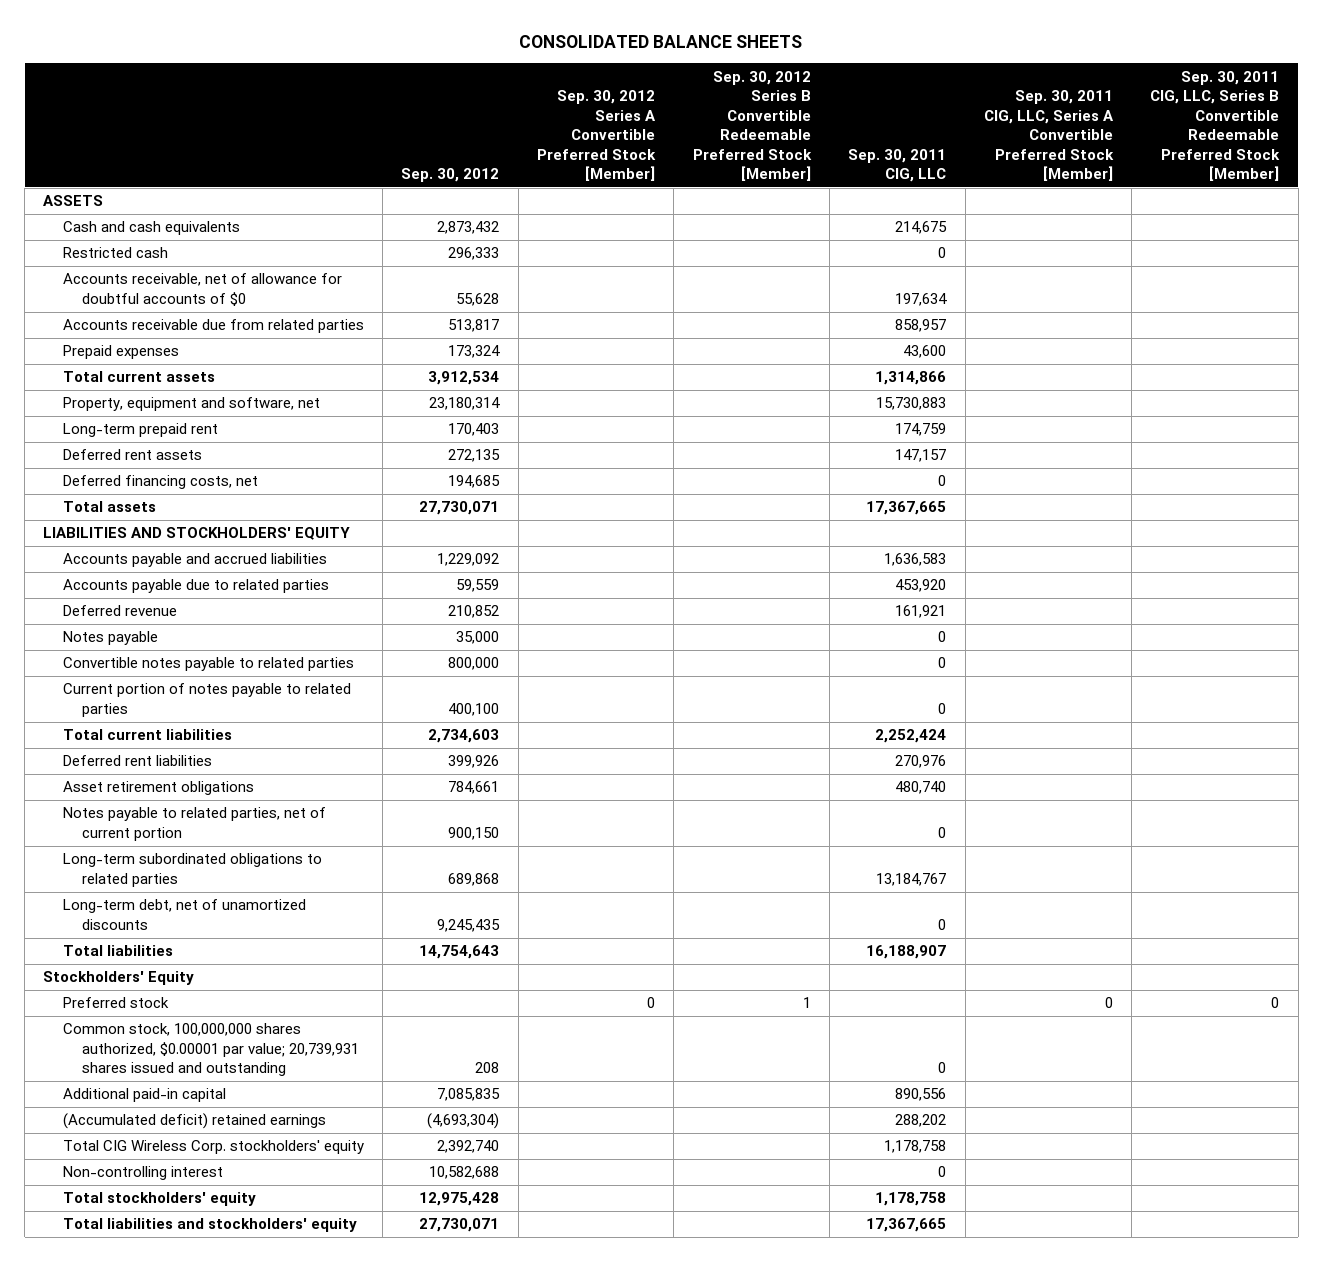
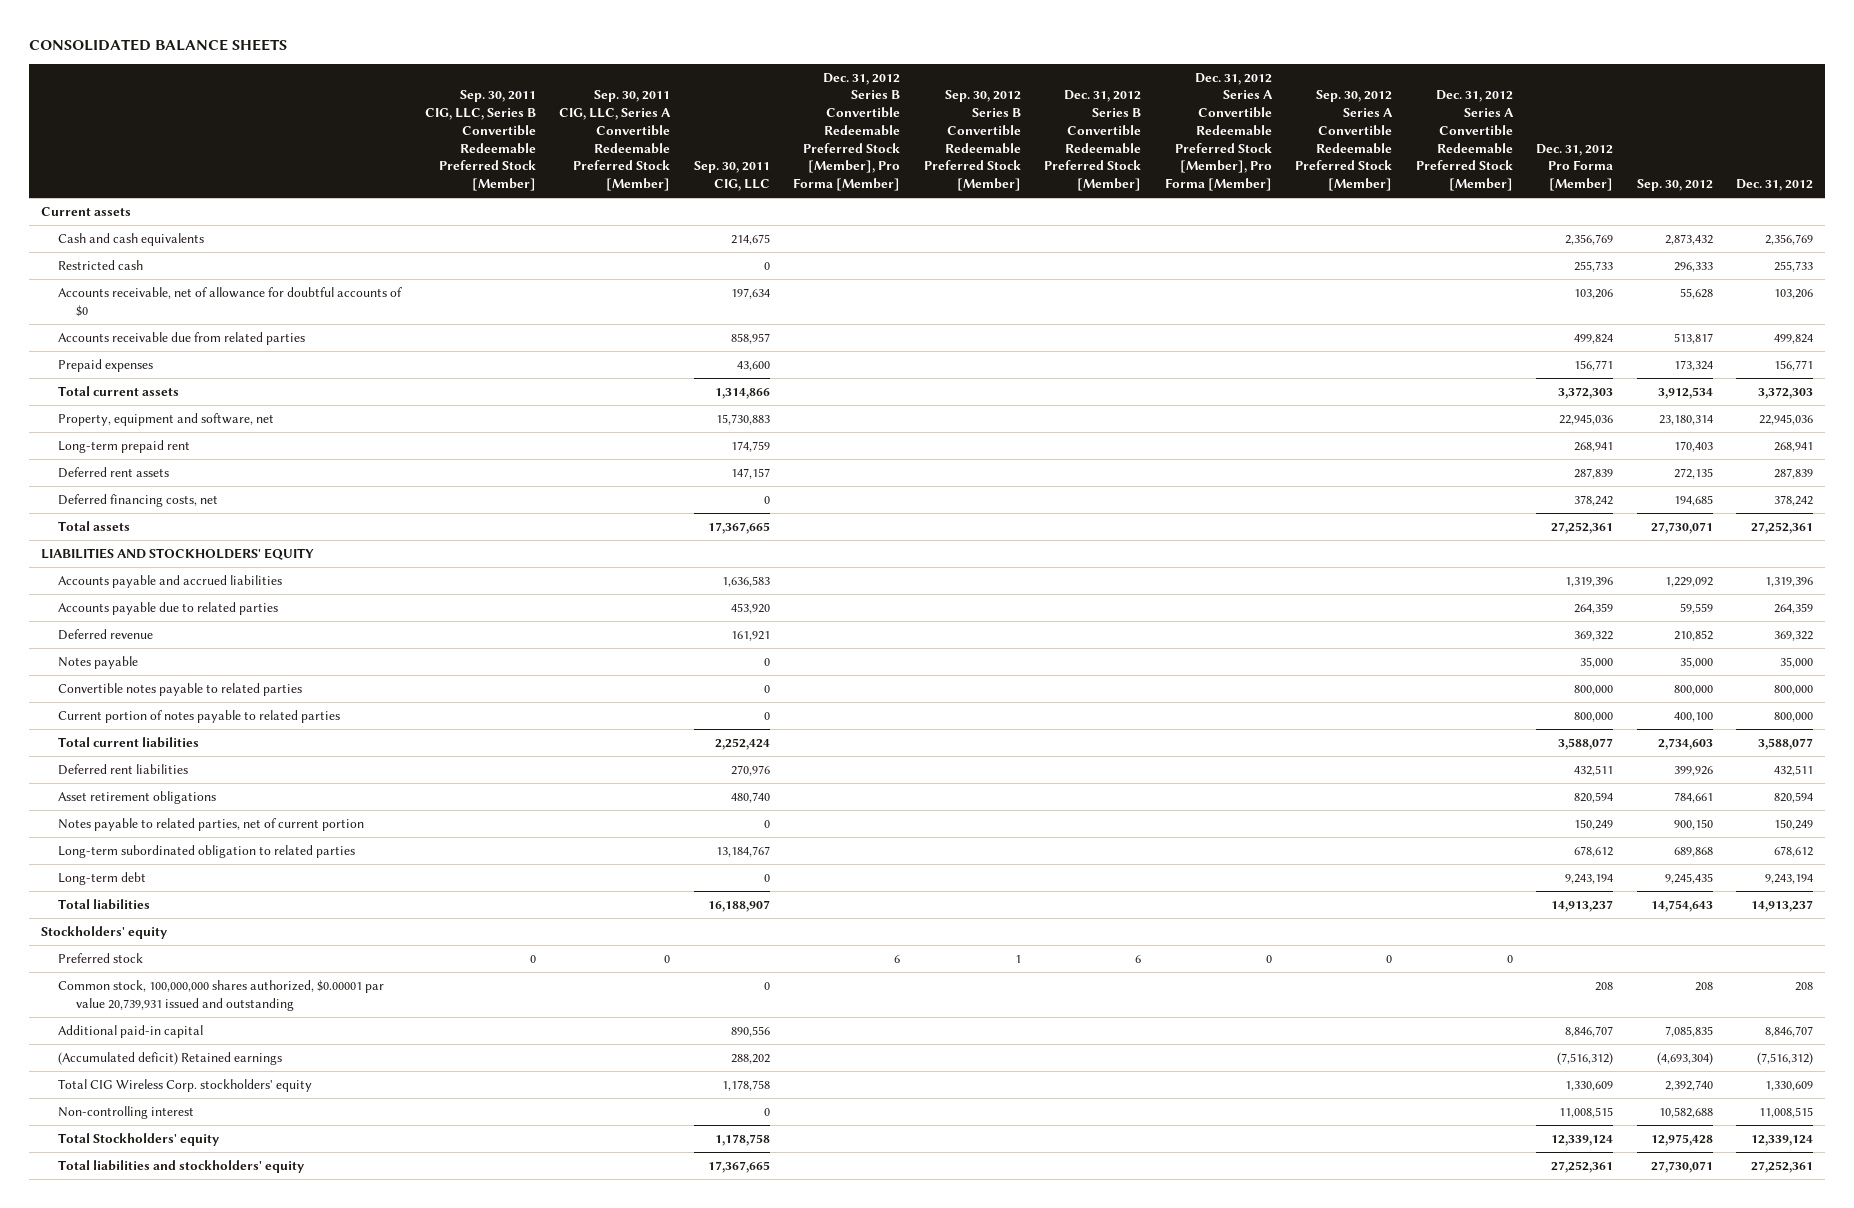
- | Sep. 30, 2012 | Sep. 30, 2012 Series A Convertible Preferred Stock [Member] | Sep. 30, 2012 Series B Convertible Redeemable Preferred Stock [Member] | Sep. 30, 2011 CIG, LLC | Sep. 30, 2011 CIG, LLC, Series A Convertible Preferred Stock [Member] | Sep. 30, 2011 CIG, LLC, Series B Convertible Redeemable Preferred Stock [Member]
+ | Sep. 30, 2011 CIG, LLC, Series B Convertible Redeemable Preferred Stock [Member] | Sep. 30, 2011 CIG, LLC, Series A Convertible Redeemable Preferred Stock [Member] | Sep. 30, 2011 CIG, LLC | Dec. 31, 2012 Series B Convertible Redeemable Preferred Stock [Member], Pro Forma [Member] | Sep. 30, 2012 Series B Convertible Redeemable Preferred Stock [Member] | Dec. 31, 2012 Series B Convertible Redeemable Preferred Stock [Member] | Dec. 31, 2012 Series A Convertible Redeemable Preferred Stock [Member], Pro Forma [Member] | Sep. 30, 2012 Series A Convertible Redeemable Preferred Stock [Member] | Dec. 31, 2012 Series A Convertible Redeemable Preferred Stock [Member] | Dec. 31, 2012 Pro Forma [Member] | Sep. 30, 2012 | Dec. 31, 2012
- ASSETS
+ Current assets
- Long-term subordinated obligations to related parties | 689,868 | | | 13,184,767 | |
- Long-term debt, net of unamortized discounts | 9,245,435 | | | 0 | |
+ Long-term subordinated obligation to related parties | | | 13,184,767 | | | | | | | 678,612 | 689,868 | 678,612
+ Long-term debt | | | 0 | | | | | | | 9,243,194 | 9,245,435 | 9,243,194
- Stockholders' Equity
+ Stockholders' equity
- Common stock, 100,000,000 shares authorized, $0.00001 par value; 20,739,931 shares issued and outstanding | 208 | | | 0 | |
+ Common stock, 100,000,000 shares authorized, $0.00001 par value 20,739,931 issued and outstanding | | | 0 | | | | | | | 208 | 208 | 208
- (Accumulated deficit) retained earnings | (4,693,304) | | | 288,202 | |
+ (Accumulated deficit) Retained earnings | | | 288,202 | | | | | | | (7,516,312) | (4,693,304) | (7,516,312)
- Total stockholders' equity | 12,975,428 | | | 1,178,758 | |
+ Total Stockholders' equity | | | 1,178,758 | | | | | | | 12,339,124 | 12,975,428 | 12,339,124

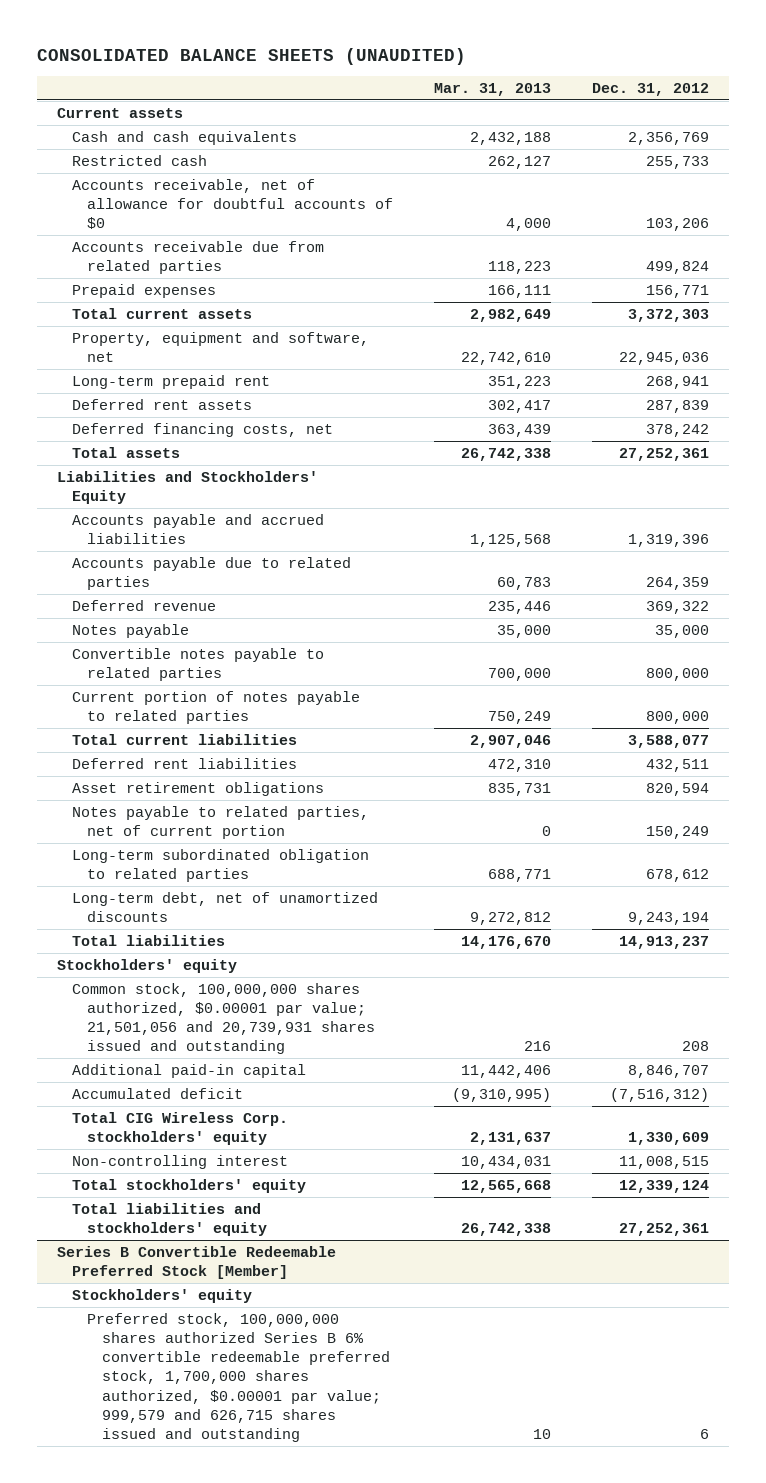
- CONSOLIDATED BALANCE SHEETS
+ CONSOLIDATED BALANCE SHEETS (UNAUDITED)
- | Sep. 30, 2011 CIG, LLC, Series B Convertible Redeemable Preferred Stock [Member] | Sep. 30, 2011 CIG, LLC, Series A Convertible Redeemable Preferred Stock [Member] | Sep. 30, 2011 CIG, LLC | Dec. 31, 2012 Series B Convertible Redeemable Preferred Stock [Member], Pro Forma [Member] | Sep. 30, 2012 Series B Convertible Redeemable Preferred Stock [Member] | Dec. 31, 2012 Series B Convertible Redeemable Preferred Stock [Member] | Dec. 31, 2012 Series A Convertible Redeemable Preferred Stock [Member], Pro Forma [Member] | Sep. 30, 2012 Series A Convertible Redeemable Preferred Stock [Member] | Dec. 31, 2012 Series A Convertible Redeemable Preferred Stock [Member] | Dec. 31, 2012 Pro Forma [Member] | Sep. 30, 2012 | Dec. 31, 2012
+ | Mar. 31, 2013 | Dec. 31, 2012
- LIABILITIES AND STOCKHOLDERS' EQUITY
+ Liabilities and Stockholders' Equity
- Long-term debt | | | 0 | | | | | | | 9,243,194 | 9,245,435 | 9,243,194
+ Long-term debt, net of unamortized discounts | 9,272,812 | 9,243,194
- Preferred stock | 0 | 0 | | 6 | 1 | 6 | 0 | 0 | 0 | | |
- Common stock, 100,000,000 shares authorized, $0.00001 par value 20,739,931 issued and outstanding | | | 0 | | | | | | | 208 | 208 | 208
+ Common stock, 100,000,000 shares authorized, $0.00001 par value; 21,501,056 and 20,739,931 shares issued and outstanding | 216 | 208
- (Accumulated deficit) Retained earnings | | | 288,202 | | | | | | | (7,516,312) | (4,693,304) | (7,516,312)
+ Accumulated deficit | (9,310,995) | (7,516,312)
- Total Stockholders' equity | | | 1,178,758 | | | | | | | 12,339,124 | 12,975,428 | 12,339,124
+ Total stockholders' equity | 12,565,668 | 12,339,124
+ Series B Convertible Redeemable Preferred Stock [Member]
+ Stockholders' equity
+ Preferred stock, 100,000,000 shares authorized Series B 6% convertible redeemable preferred stock, 1,700,000 shares authorized, $0.00001 par value; 999,579 and 626,715 shares issued and outstanding | 10 | 6

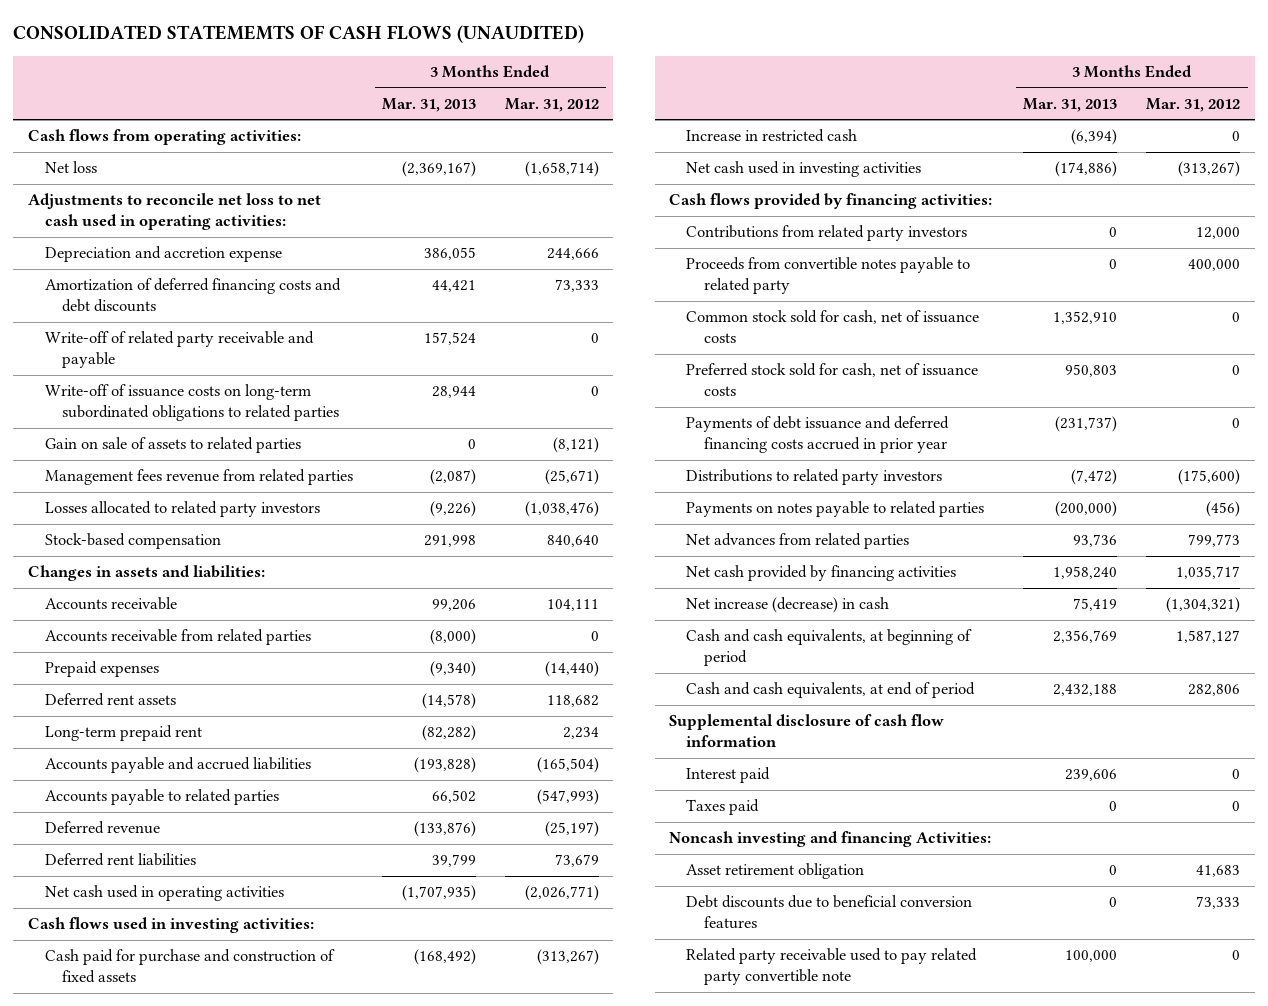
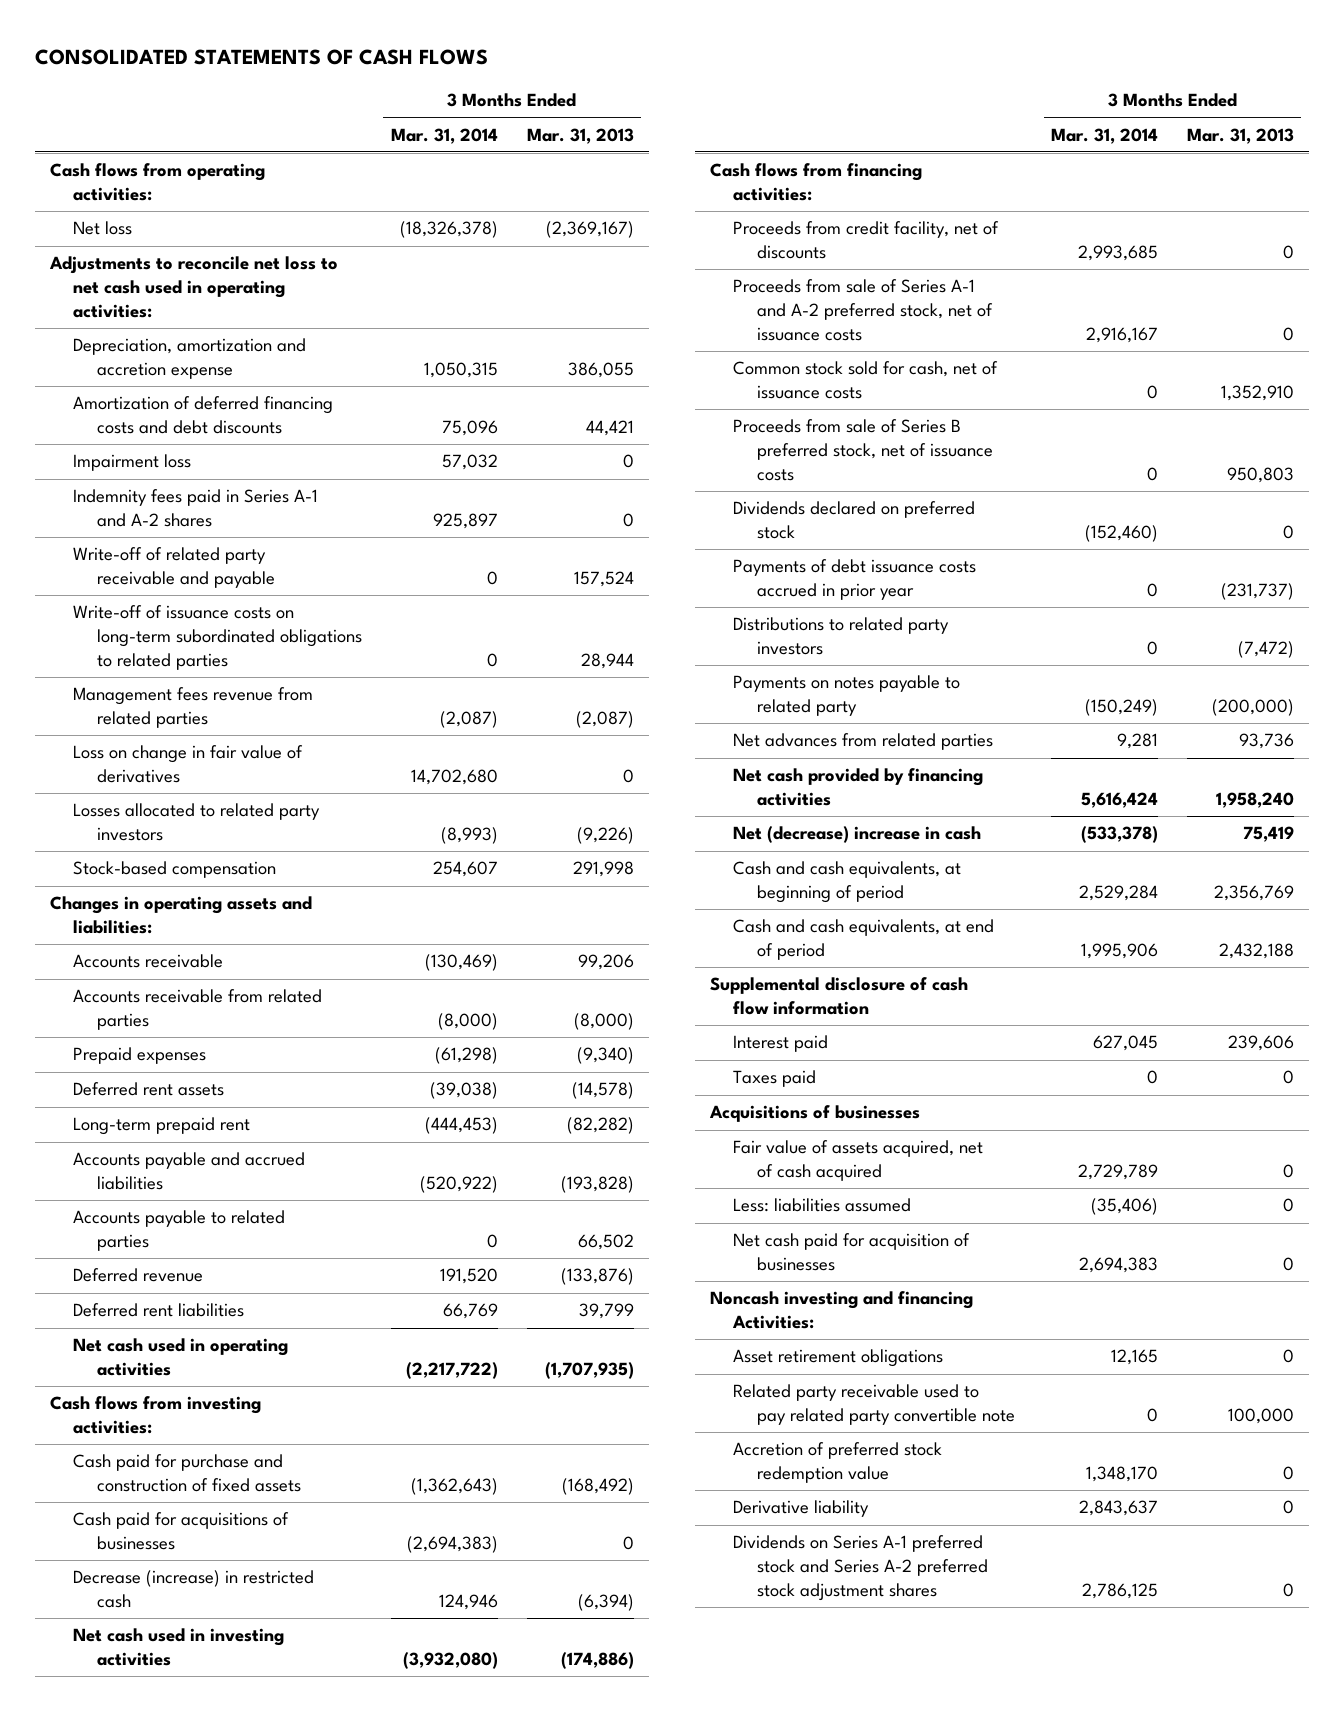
- CONSOLIDATED STATEMEMTS OF CASH FLOWS (UNAUDITED)
+ CONSOLIDATED STATEMENTS OF CASH FLOWS
- | 3 Months Ended Mar. 31, 2013 | 3 Months Ended Mar. 31, 2012
+ | 3 Months Ended Mar. 31, 2014 | 3 Months Ended Mar. 31, 2013
- Depreciation and accretion expense | 386,055 | 244,666
+ Depreciation, amortization and accretion expense | 1,050,315 | 386,055
+ Impairment loss | 57,032 | 0
+ Indemnity fees paid in Series A-1 and A-2 shares | 925,897 | 0
- Gain on sale of assets to related parties | 0 | (8,121)
+ Loss on change in fair value of derivatives | 14,702,680 | 0
- Changes in assets and liabilities:
+ Changes in operating assets and liabilities:
- Cash flows used in investing activities:
+ Cash flows from investing activities:
- Increase in restricted cash | (6,394) | 0
+ Cash paid for acquisitions of businesses | (2,694,383) | 0
+ Decrease (increase) in restricted cash | 124,946 | (6,394)
- Cash flows provided by financing activities:
- Contributions from related party investors | 0 | 12,000
- Proceeds from convertible notes payable to related party | 0 | 400,000
+ Cash flows from financing activities:
+ Proceeds from credit facility, net of discounts | 2,993,685 | 0
+ Proceeds from sale of Series A-1 and A-2 preferred stock, net of issuance costs | 2,916,167 | 0
- Preferred stock sold for cash, net of issuance costs | 950,803 | 0
- Payments of debt issuance and deferred financing costs accrued in prior year | (231,737) | 0
+ Proceeds from sale of Series B preferred stock, net of issuance costs | 0 | 950,803
+ Dividends declared on preferred stock | (152,460) | 0
+ Payments of debt issuance costs accrued in prior year | 0 | (231,737)
- Payments on notes payable to related parties | (200,000) | (456)
+ Payments on notes payable to related party | (150,249) | (200,000)
- Net increase (decrease) in cash | 75,419 | (1,304,321)
+ Net (decrease) increase in cash | (533,378) | 75,419
+ Acquisitions of businesses
+ Fair value of assets acquired, net of cash acquired | 2,729,789 | 0
+ Less: liabilities assumed | (35,406) | 0
+ Net cash paid for acquisition of businesses | 2,694,383 | 0
- Asset retirement obligation | 0 | 41,683
- Debt discounts due to beneficial conversion features | 0 | 73,333
+ Asset retirement obligations | 12,165 | 0
+ Accretion of preferred stock redemption value | 1,348,170 | 0
+ Derivative liability | 2,843,637 | 0
+ Dividends on Series A-1 preferred stock and Series A-2 preferred stock adjustment shares | 2,786,125 | 0

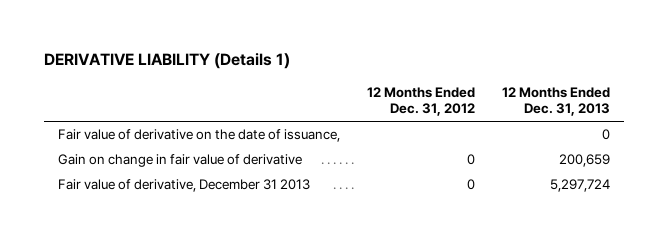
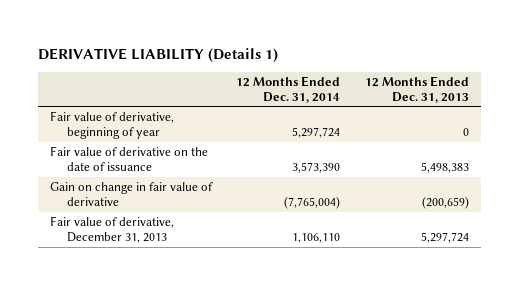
- | 12 Months Ended Dec. 31, 2012 | 12 Months Ended Dec. 31, 2013
+ | 12 Months Ended Dec. 31, 2014 | 12 Months Ended Dec. 31, 2013
- Fair value of derivative on the date of issuance, | | 0
- Gain on change in fair value of derivative | 0 | 200,659
- Fair value of derivative, December 31 2013 | 0 | 5,297,724
+ Fair value of derivative, beginning of year | 5,297,724 | 0
+ Fair value of derivative on the date of issuance | 3,573,390 | 5,498,383
+ Gain on change in fair value of derivative | (7,765,004) | (200,659)
+ Fair value of derivative, December 31, 2013 | 1,106,110 | 5,297,724

